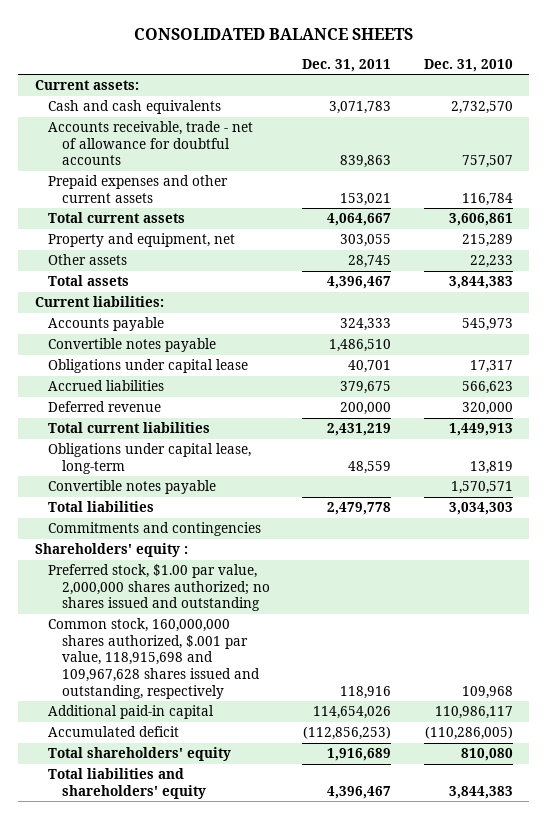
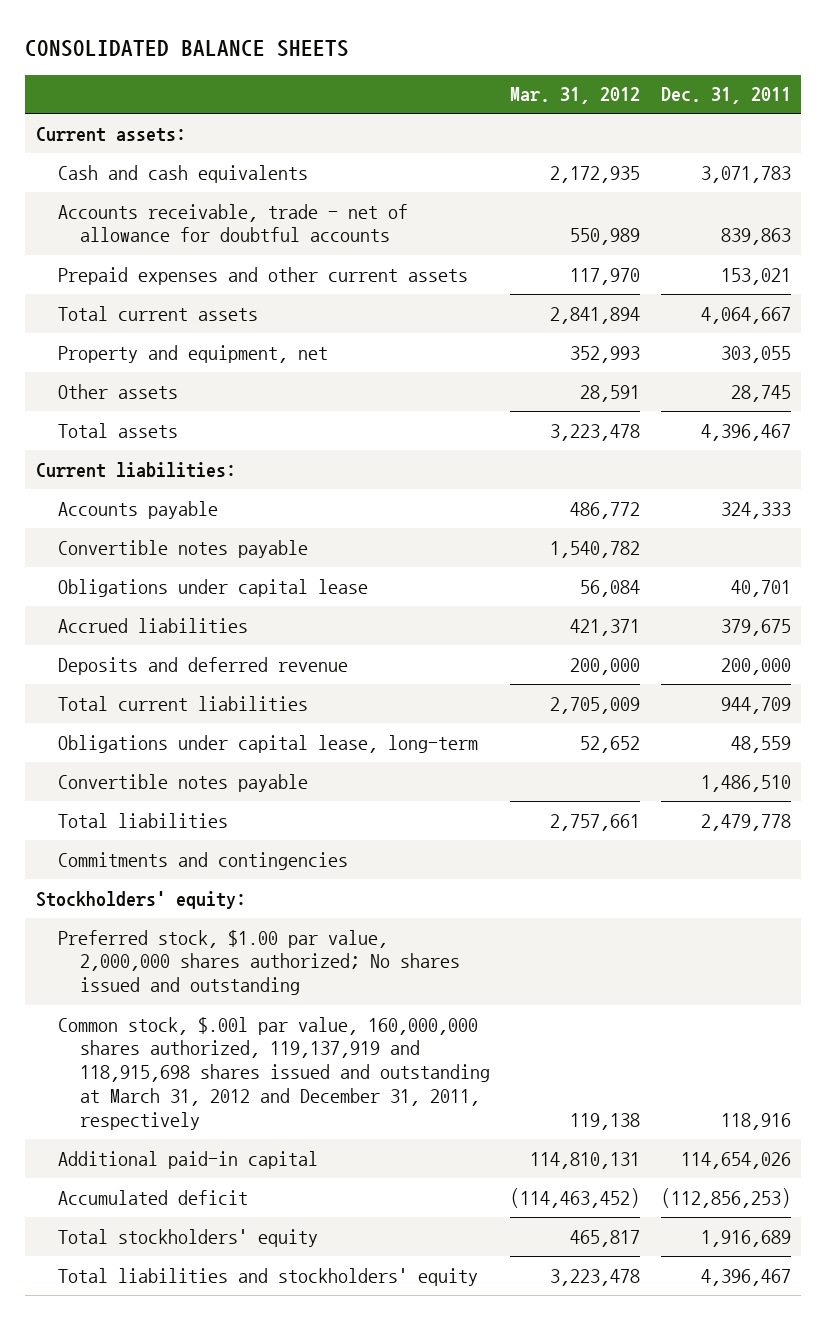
- | Dec. 31, 2011 | Dec. 31, 2010
+ | Mar. 31, 2012 | Dec. 31, 2011
moved up: Convertible notes payable | 1,540,782 |
- Deferred revenue | 200,000 | 320,000
- Total current liabilities | 2,431,219 | 1,449,913
+ Deposits and deferred revenue | 200,000 | 200,000
+ Total current liabilities | 2,705,009 | 944,709
moved down: Convertible notes payable | | 1,486,510
- Shareholders' equity :
- Preferred stock, $1.00 par value, 2,000,000 shares authorized; no shares issued and outstanding
- Common stock, 160,000,000 shares authorized, $.001 par value, 118,915,698 and 109,967,628 shares issued and outstanding, respectively | 118,916 | 109,968
+ Stockholders' equity:
+ Preferred stock, $1.00 par value, 2,000,000 shares authorized; No shares issued and outstanding
+ Common stock, $.00l par value, 160,000,000 shares authorized, 119,137,919 and 118,915,698 shares issued and outstanding at March 31, 2012 and December 31, 2011, respectively | 119,138 | 118,916
- Total shareholders' equity | 1,916,689 | 810,080
- Total liabilities and shareholders' equity | 4,396,467 | 3,844,383
+ Total stockholders' equity | 465,817 | 1,916,689
+ Total liabilities and stockholders' equity | 3,223,478 | 4,396,467

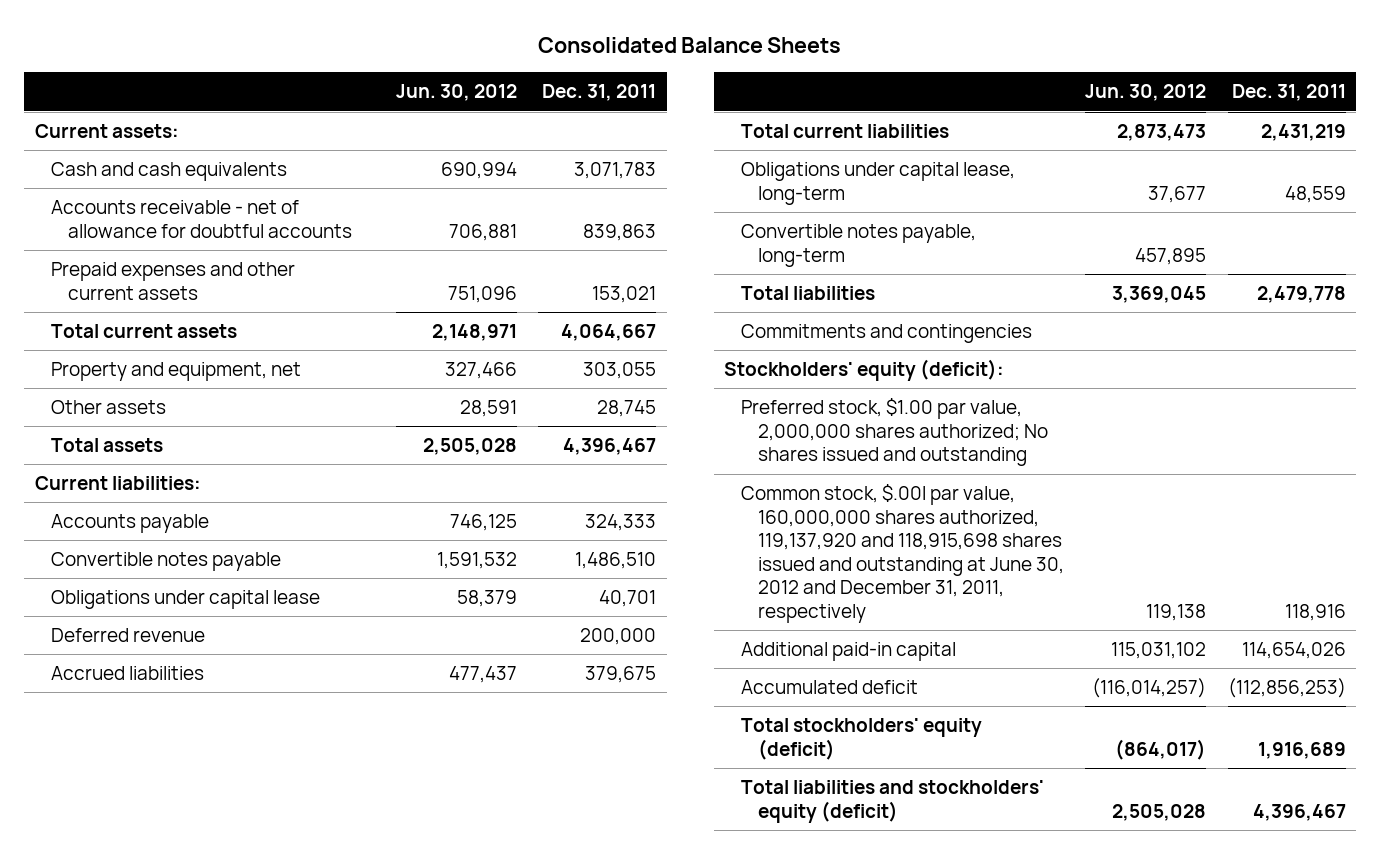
- CONSOLIDATED BALANCE SHEETS
+ Consolidated Balance Sheets
- | Mar. 31, 2012 | Dec. 31, 2011
+ | Jun. 30, 2012 | Dec. 31, 2011
- Accounts receivable, trade - net of allowance for doubtful accounts | 550,989 | 839,863
+ Accounts receivable - net of allowance for doubtful accounts | 706,881 | 839,863
- Convertible notes payable | 1,540,782 |
moved up: Convertible notes payable | 1,591,532 | 1,486,510
+ Deferred revenue | | 200,000
- Deposits and deferred revenue | 200,000 | 200,000
- Total current liabilities | 2,705,009 | 944,709
+ Total current liabilities | 2,873,473 | 2,431,219
+ Convertible notes payable, long-term | 457,895 |
- Stockholders' equity:
+ Stockholders' equity (deficit):
- Common stock, $.00l par value, 160,000,000 shares authorized, 119,137,919 and 118,915,698 shares issued and outstanding at March 31, 2012 and December 31, 2011, respectively | 119,138 | 118,916
+ Common stock, $.00l par value, 160,000,000 shares authorized, 119,137,920 and 118,915,698 shares issued and outstanding at June 30, 2012 and December 31, 2011, respectively | 119,138 | 118,916
- Total stockholders' equity | 465,817 | 1,916,689
- Total liabilities and stockholders' equity | 3,223,478 | 4,396,467
+ Total stockholders' equity (deficit) | (864,017) | 1,916,689
+ Total liabilities and stockholders' equity (deficit) | 2,505,028 | 4,396,467

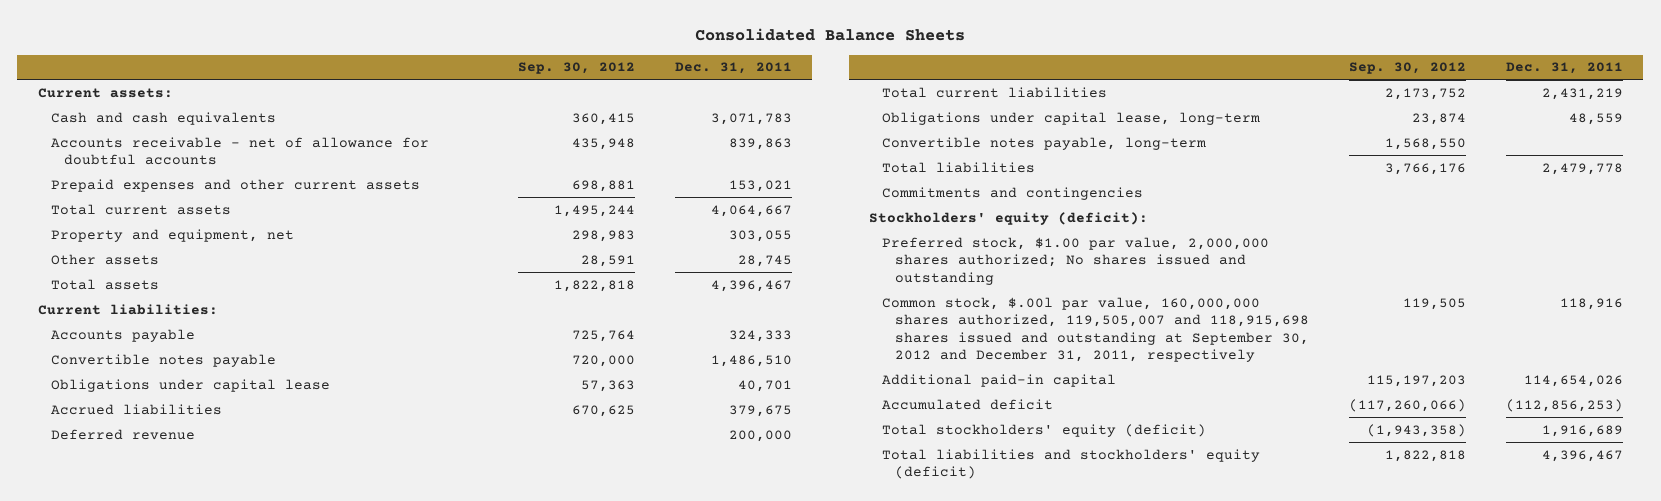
- | Jun. 30, 2012 | Dec. 31, 2011
+ | Sep. 30, 2012 | Dec. 31, 2011
moved down: Deferred revenue | | 200,000
- Common stock, $.00l par value, 160,000,000 shares authorized, 119,137,920 and 118,915,698 shares issued and outstanding at June 30, 2012 and December 31, 2011, respectively | 119,138 | 118,916
+ Common stock, $.00l par value, 160,000,000 shares authorized, 119,505,007 and 118,915,698 shares issued and outstanding at September 30, 2012 and December 31, 2011, respectively | 119,505 | 118,916

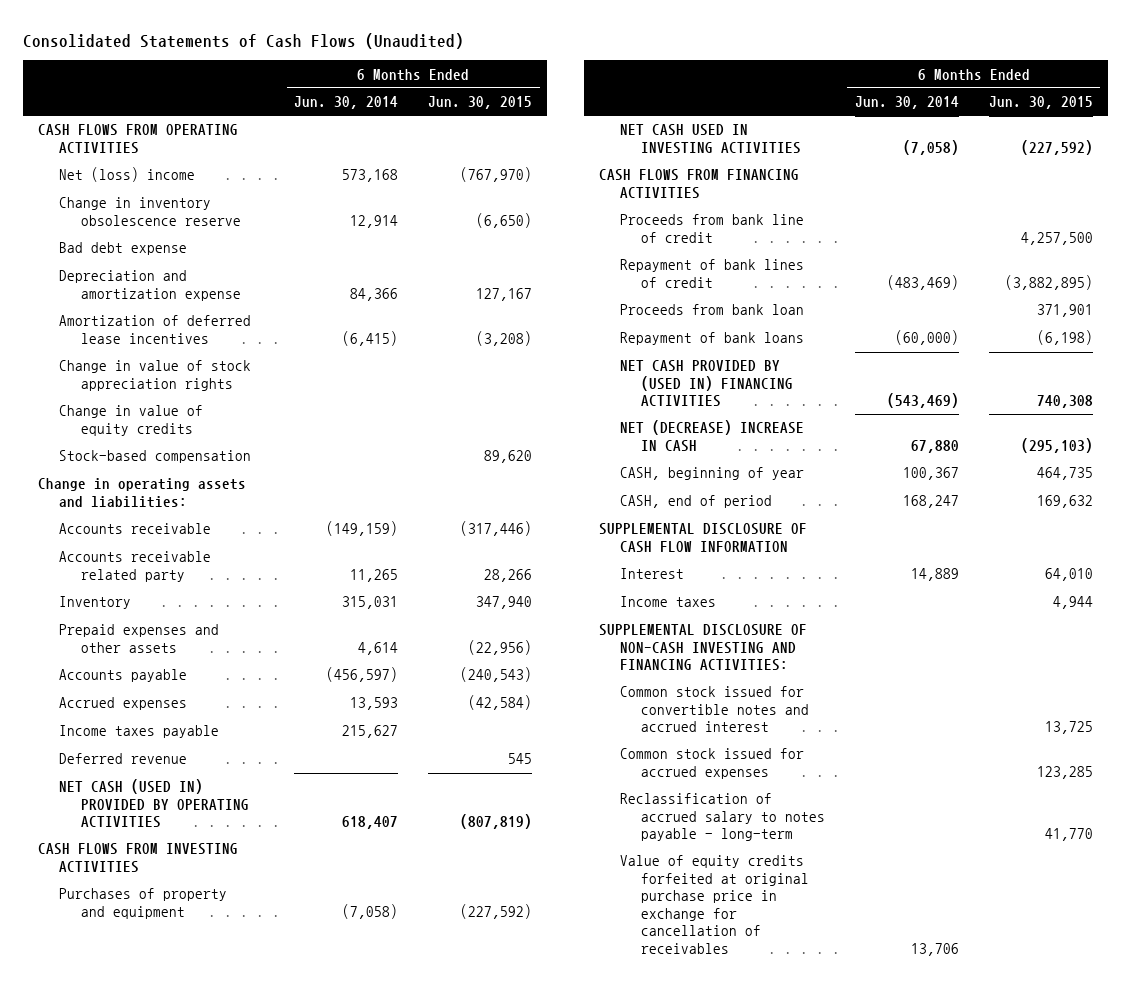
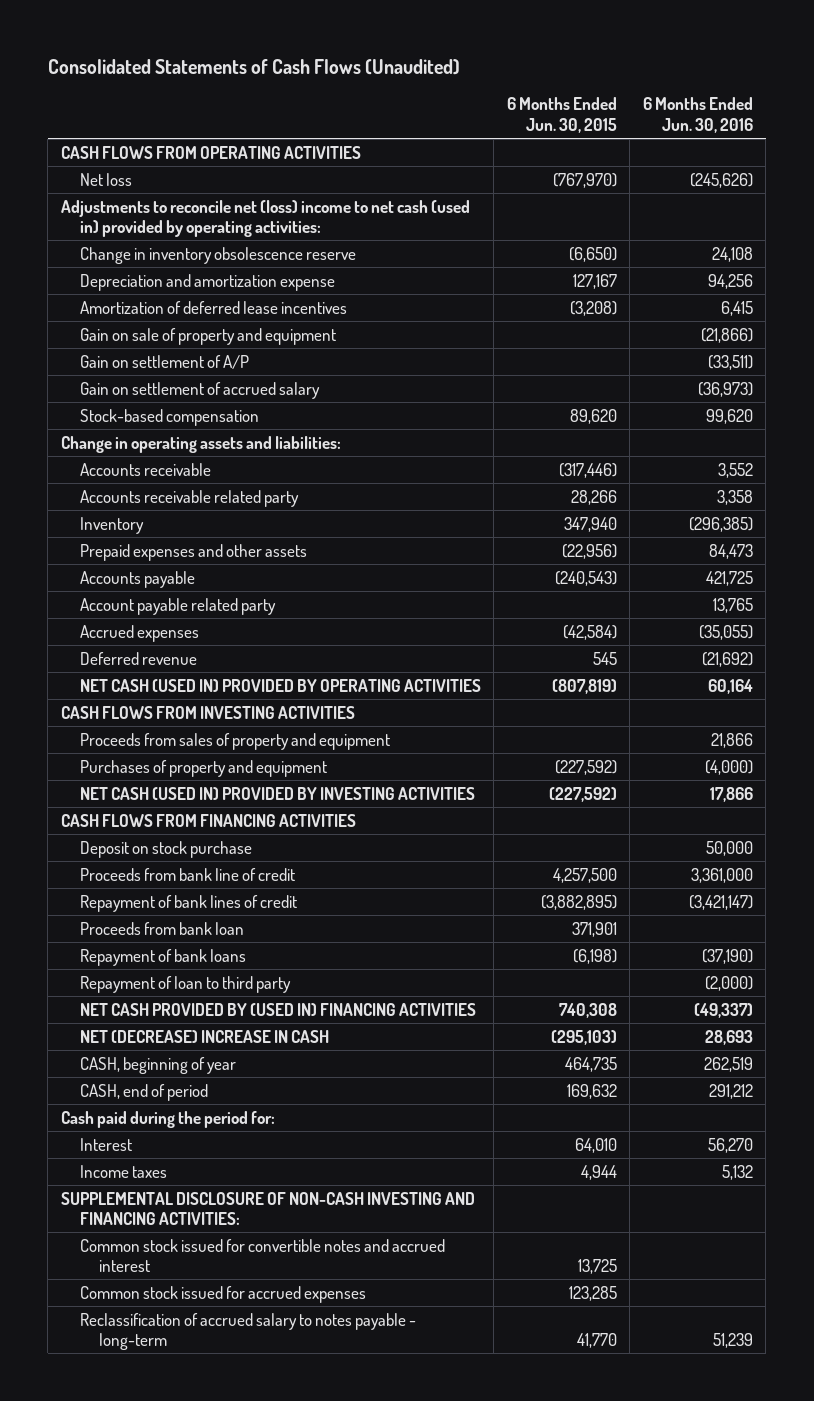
- | 6 Months Ended Jun. 30, 2014 | 6 Months Ended Jun. 30, 2015
+ | 6 Months Ended Jun. 30, 2015 | 6 Months Ended Jun. 30, 2016
- Net (loss) income | 573,168 | (767,970)
+ Net loss | (767,970) | (245,626)
+ Adjustments to reconcile net (loss) income to net cash (used in) provided by operating activities:
- Bad debt expense
- Change in value of stock appreciation rights
- Change in value of equity credits
+ Gain on sale of property and equipment | | (21,866)
+ Gain on settlement of A/P | | (33,511)
+ Gain on settlement of accrued salary | | (36,973)
+ Account payable related party | | 13,765
- Income taxes payable | 215,627 |
+ Proceeds from sales of property and equipment | | 21,866
- NET CASH USED IN INVESTING ACTIVITIES | (7,058) | (227,592)
+ NET CASH (USED IN) PROVIDED BY INVESTING ACTIVITIES | (227,592) | 17,866
+ Deposit on stock purchase | | 50,000
+ Repayment of loan to third party | | (2,000)
- SUPPLEMENTAL DISCLOSURE OF CASH FLOW INFORMATION
+ Cash paid during the period for:
- Value of equity credits forfeited at original purchase price in exchange for cancellation of receivables | 13,706 |

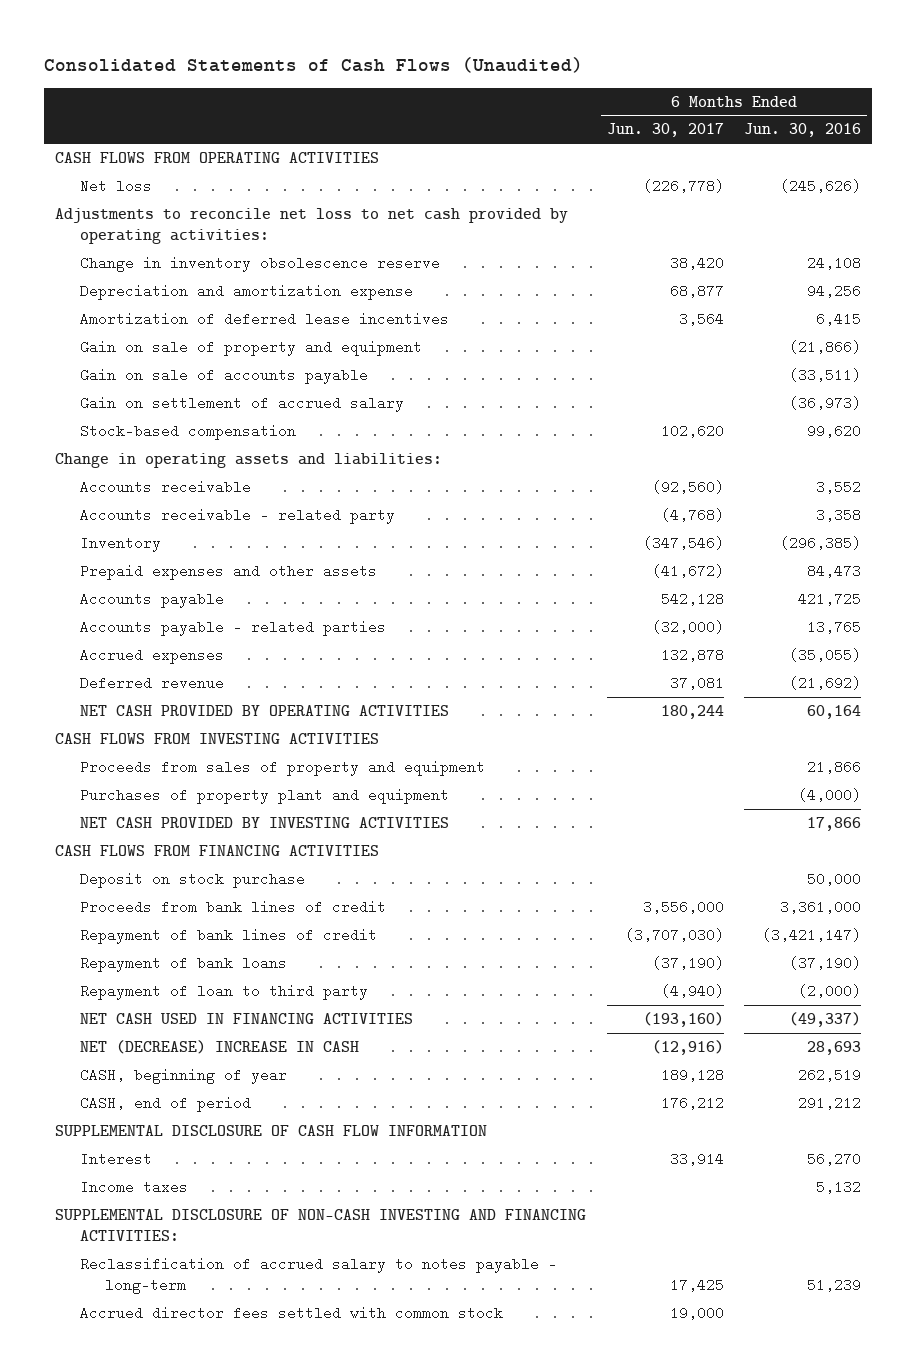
- | 6 Months Ended Jun. 30, 2015 | 6 Months Ended Jun. 30, 2016
+ | 6 Months Ended Jun. 30, 2017 | 6 Months Ended Jun. 30, 2016
- Adjustments to reconcile net (loss) income to net cash (used in) provided by operating activities:
+ Adjustments to reconcile net loss to net cash provided by operating activities:
- Gain on settlement of A/P | | (33,511)
+ Gain on sale of accounts payable | | (33,511)
- Accounts receivable related party | 28,266 | 3,358
+ Accounts receivable - related party | (4,768) | 3,358
- Account payable related party | | 13,765
+ Accounts payable - related parties | (32,000) | 13,765
- NET CASH (USED IN) PROVIDED BY OPERATING ACTIVITIES | (807,819) | 60,164
+ NET CASH PROVIDED BY OPERATING ACTIVITIES | 180,244 | 60,164
- Purchases of property and equipment | (227,592) | (4,000)
- NET CASH (USED IN) PROVIDED BY INVESTING ACTIVITIES | (227,592) | 17,866
+ Purchases of property plant and equipment | | (4,000)
+ NET CASH PROVIDED BY INVESTING ACTIVITIES | | 17,866
- Proceeds from bank line of credit | 4,257,500 | 3,361,000
+ Proceeds from bank lines of credit | 3,556,000 | 3,361,000
- Proceeds from bank loan | 371,901 |
- NET CASH PROVIDED BY (USED IN) FINANCING ACTIVITIES | 740,308 | (49,337)
+ NET CASH USED IN FINANCING ACTIVITIES | (193,160) | (49,337)
- Cash paid during the period for:
+ SUPPLEMENTAL DISCLOSURE OF CASH FLOW INFORMATION
- Common stock issued for convertible notes and accrued interest | 13,725 |
- Common stock issued for accrued expenses | 123,285 |
+ Accrued director fees settled with common stock | 19,000 |

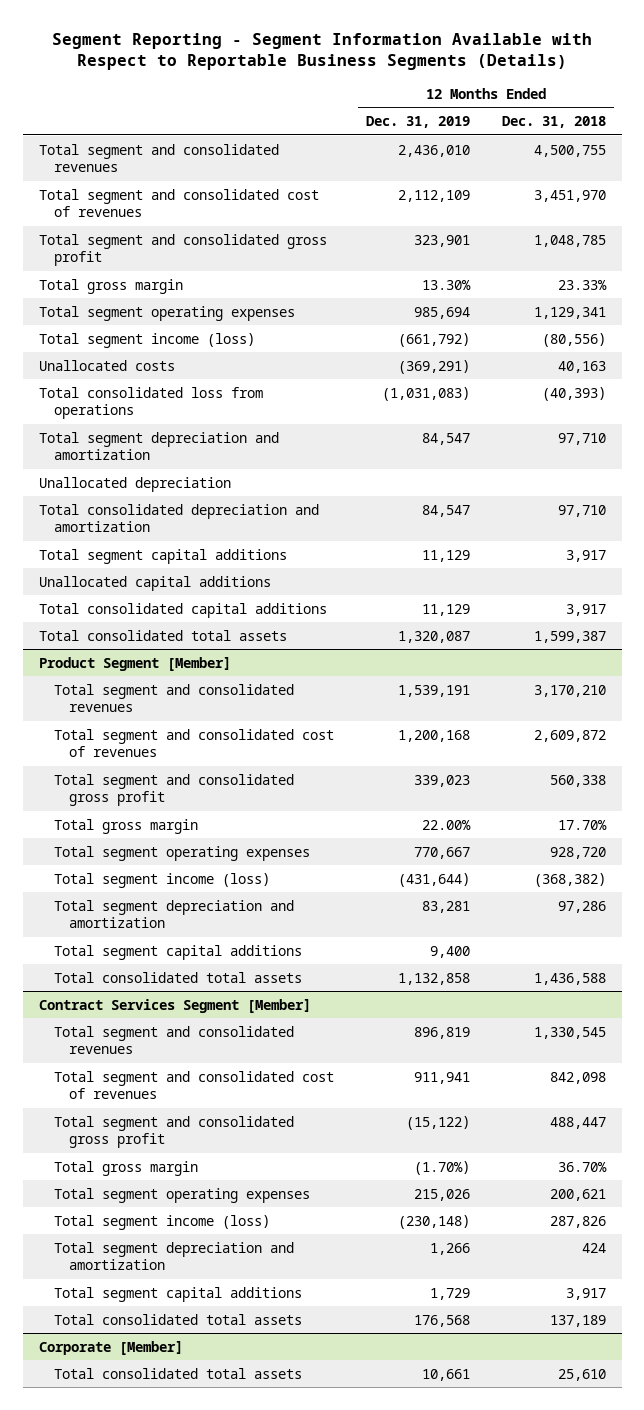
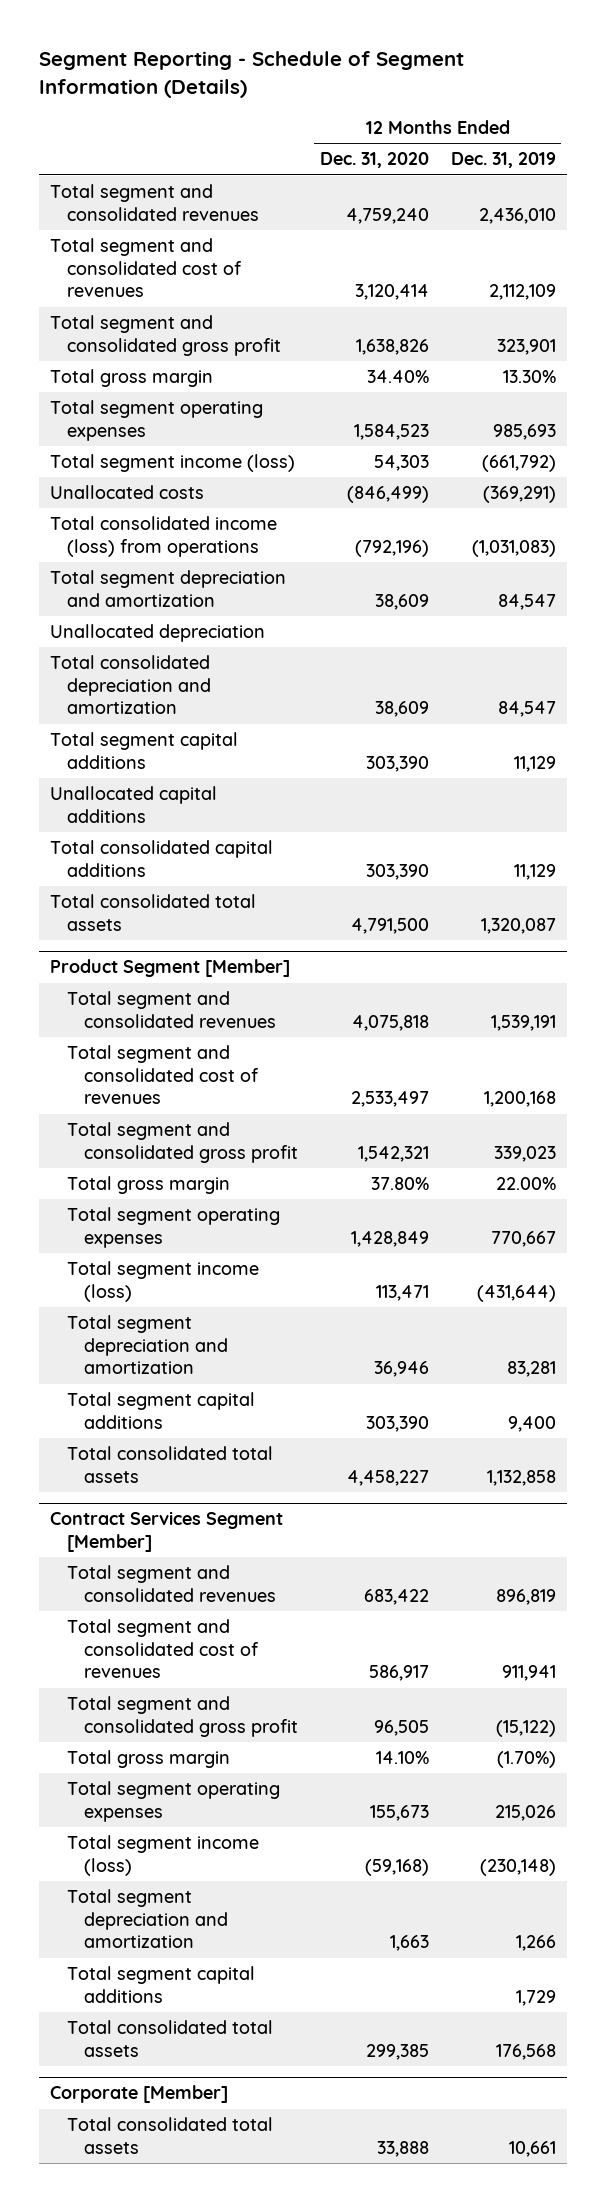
- Segment Reporting - Segment Information Available with Respect to Reportable Business Segments (Details)
+ Segment Reporting - Schedule of Segment Information (Details)
- | 12 Months Ended Dec. 31, 2019 | 12 Months Ended Dec. 31, 2018
+ | 12 Months Ended Dec. 31, 2020 | 12 Months Ended Dec. 31, 2019
- Total segment operating expenses | 985,694 | 1,129,341
+ Total segment operating expenses | 1,584,523 | 985,693
- Total consolidated loss from operations | (1,031,083) | (40,393)
+ Total consolidated income (loss) from operations | (792,196) | (1,031,083)

